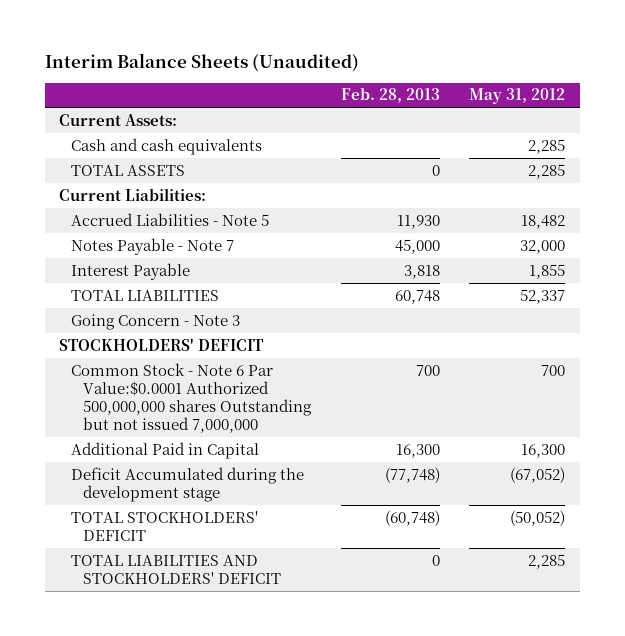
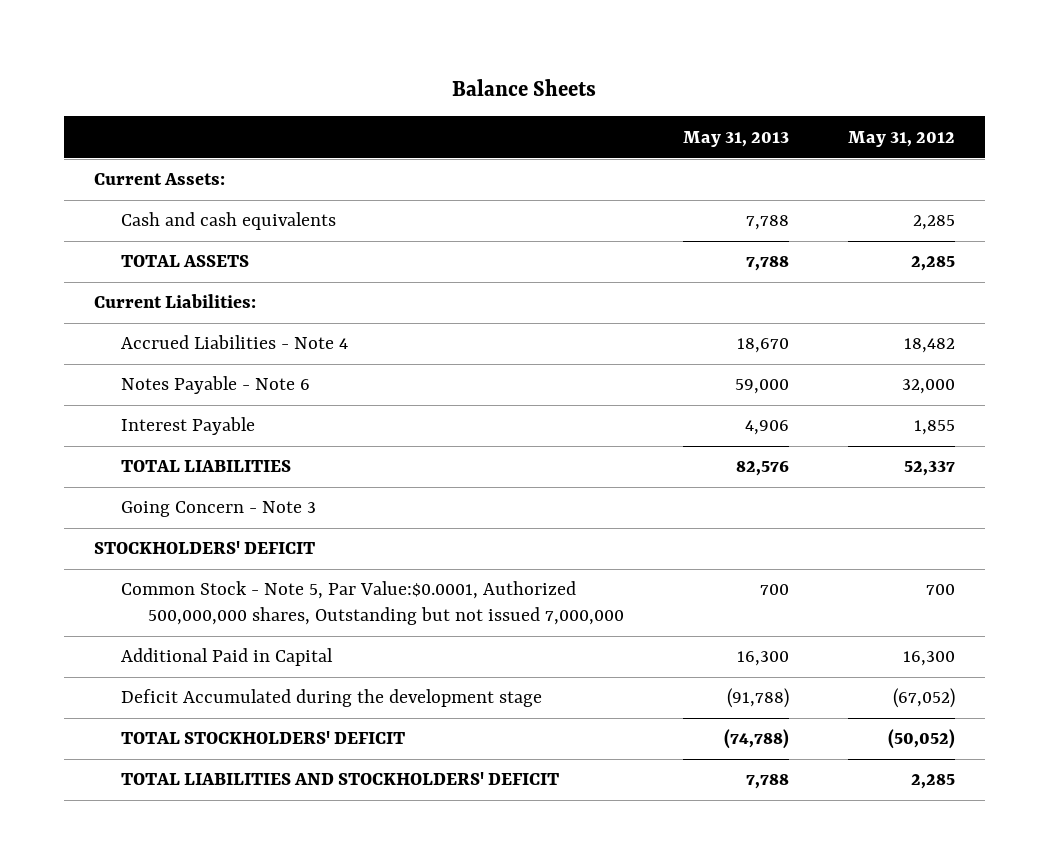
- Interim Balance Sheets (Unaudited)
+ Balance Sheets
- | Feb. 28, 2013 | May 31, 2012
+ | May 31, 2013 | May 31, 2012
- Accrued Liabilities - Note 5 | 11,930 | 18,482
- Notes Payable - Note 7 | 45,000 | 32,000
+ Accrued Liabilities - Note 4 | 18,670 | 18,482
+ Notes Payable - Note 6 | 59,000 | 32,000
- Common Stock - Note 6 Par Value:$0.0001 Authorized 500,000,000 shares Outstanding but not issued 7,000,000 | 700 | 700
+ Common Stock - Note 5, Par Value:$0.0001, Authorized 500,000,000 shares, Outstanding but not issued 7,000,000 | 700 | 700

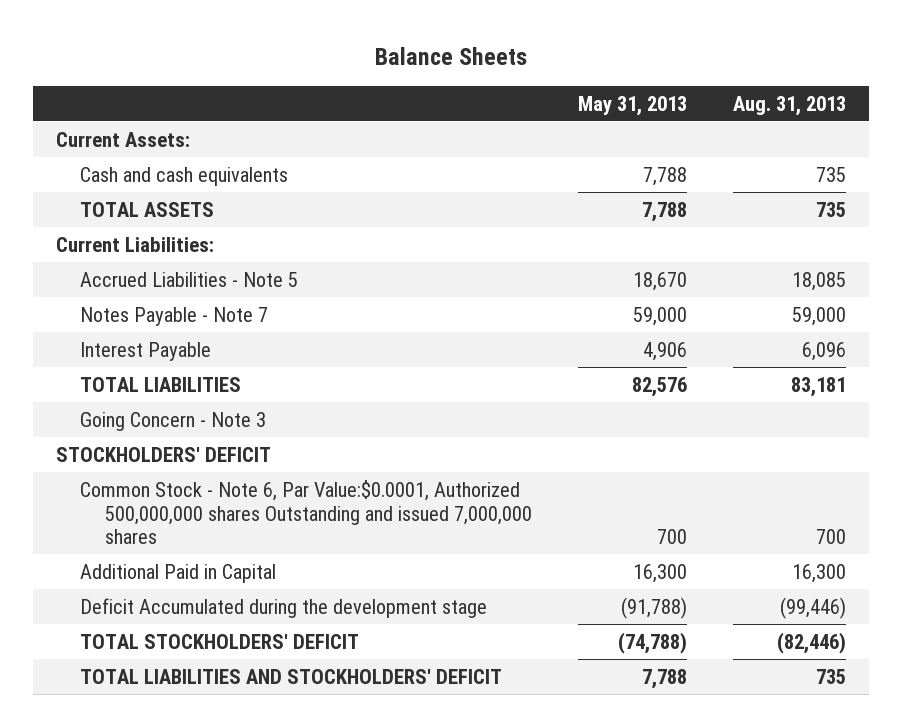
- | May 31, 2013 | May 31, 2012
+ | May 31, 2013 | Aug. 31, 2013
- Accrued Liabilities - Note 4 | 18,670 | 18,482
- Notes Payable - Note 6 | 59,000 | 32,000
+ Accrued Liabilities - Note 5 | 18,670 | 18,085
+ Notes Payable - Note 7 | 59,000 | 59,000
- Common Stock - Note 5, Par Value:$0.0001, Authorized 500,000,000 shares, Outstanding but not issued 7,000,000 | 700 | 700
+ Common Stock - Note 6, Par Value:$0.0001, Authorized 500,000,000 shares Outstanding and issued 7,000,000 shares | 700 | 700

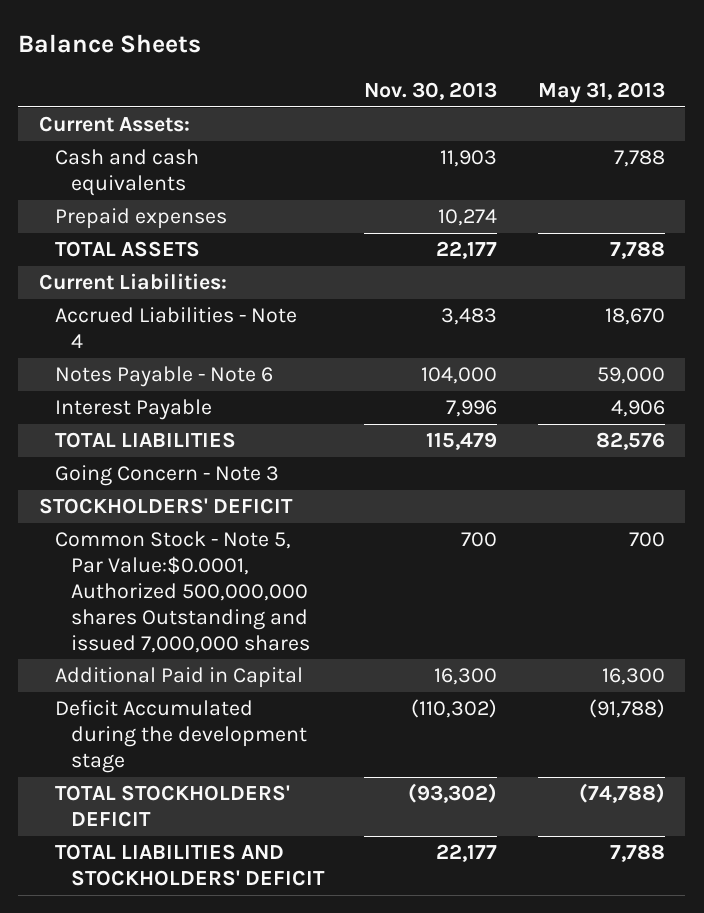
- | May 31, 2013 | Aug. 31, 2013
+ | Nov. 30, 2013 | May 31, 2013
+ Prepaid expenses | 10,274 |
- Accrued Liabilities - Note 5 | 18,670 | 18,085
- Notes Payable - Note 7 | 59,000 | 59,000
+ Accrued Liabilities - Note 4 | 3,483 | 18,670
+ Notes Payable - Note 6 | 104,000 | 59,000
- Common Stock - Note 6, Par Value:$0.0001, Authorized 500,000,000 shares Outstanding and issued 7,000,000 shares | 700 | 700
+ Common Stock - Note 5, Par Value:$0.0001, Authorized 500,000,000 shares Outstanding and issued 7,000,000 shares | 700 | 700

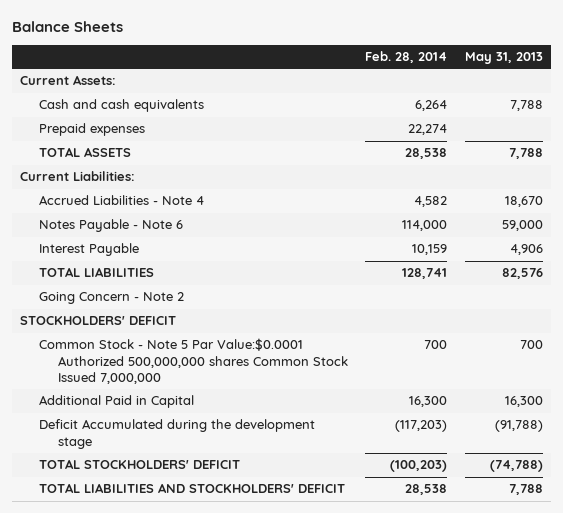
- | Nov. 30, 2013 | May 31, 2013
+ | Feb. 28, 2014 | May 31, 2013
- Going Concern - Note 3
+ Going Concern - Note 2
- Common Stock - Note 5, Par Value:$0.0001, Authorized 500,000,000 shares Outstanding and issued 7,000,000 shares | 700 | 700
+ Common Stock - Note 5 Par Value:$0.0001 Authorized 500,000,000 shares Common Stock Issued 7,000,000 | 700 | 700

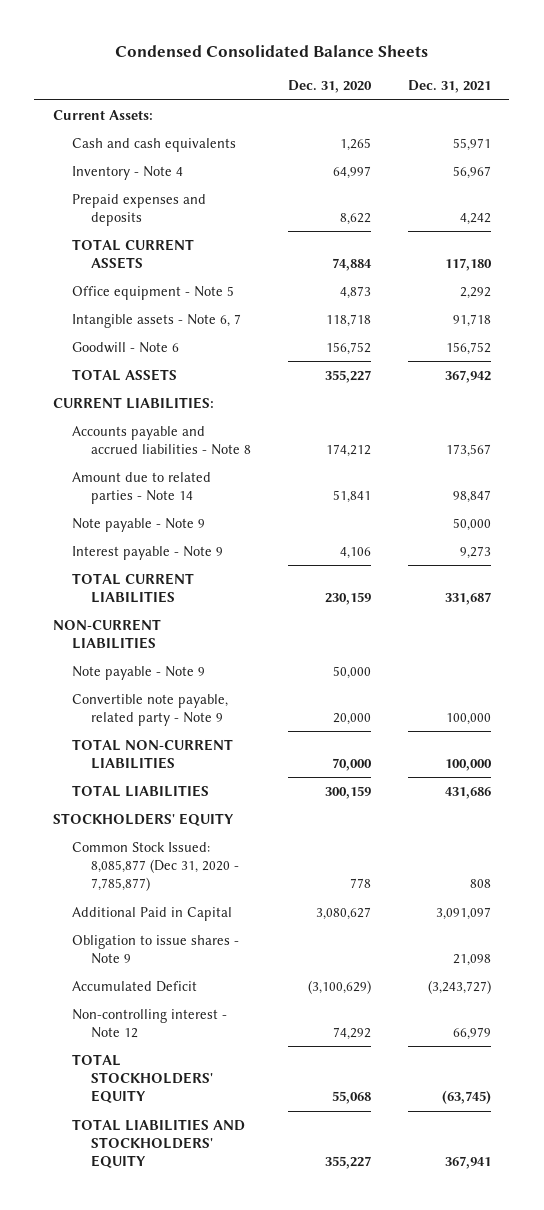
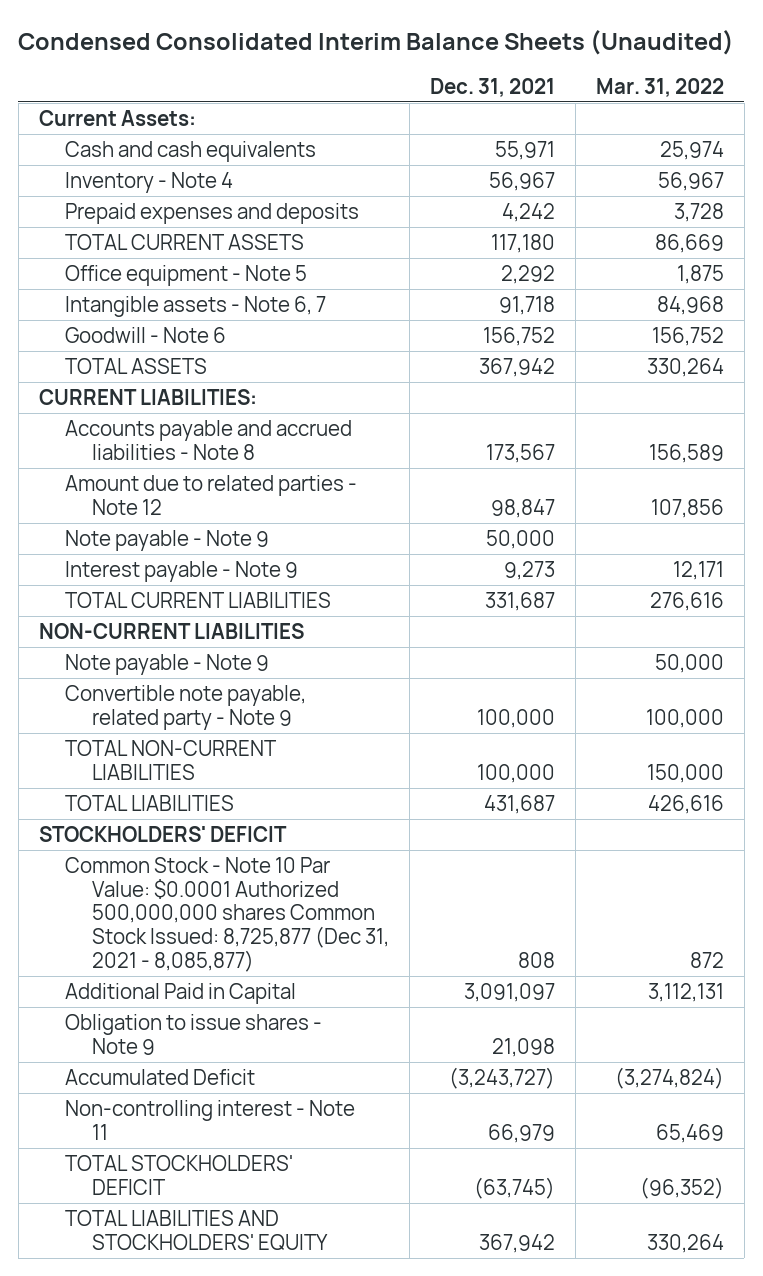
- Condensed Consolidated Balance Sheets
+ Condensed Consolidated Interim Balance Sheets (Unaudited)
- | Dec. 31, 2020 | Dec. 31, 2021
+ | Dec. 31, 2021 | Mar. 31, 2022
- Amount due to related parties - Note 14 | 51,841 | 98,847
+ Amount due to related parties - Note 12 | 98,847 | 107,856
- TOTAL LIABILITIES | 300,159 | 431,686
- STOCKHOLDERS' EQUITY
- Common Stock Issued: 8,085,877 (Dec 31, 2020 - 7,785,877) | 778 | 808
+ TOTAL LIABILITIES | 431,687 | 426,616
+ STOCKHOLDERS' DEFICIT
+ Common Stock - Note 10 Par Value: $0.0001 Authorized 500,000,000 shares Common Stock Issued: 8,725,877 (Dec 31, 2021 - 8,085,877) | 808 | 872
- Non-controlling interest - Note 12 | 74,292 | 66,979
- TOTAL STOCKHOLDERS' EQUITY | 55,068 | (63,745)
- TOTAL LIABILITIES AND STOCKHOLDERS' EQUITY | 355,227 | 367,941
+ Non-controlling interest - Note 11 | 66,979 | 65,469
+ TOTAL STOCKHOLDERS' DEFICIT | (63,745) | (96,352)
+ TOTAL LIABILITIES AND STOCKHOLDERS' EQUITY | 367,942 | 330,264

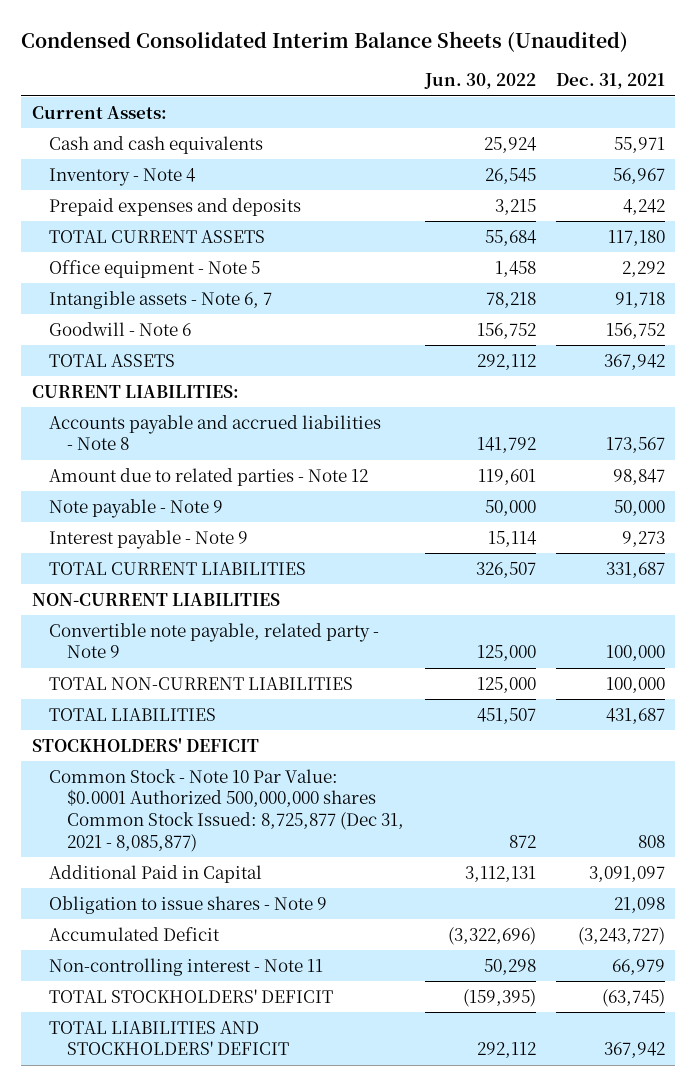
- | Dec. 31, 2021 | Mar. 31, 2022
+ | Jun. 30, 2022 | Dec. 31, 2021
- Note payable - Note 9 | | 50,000
- TOTAL LIABILITIES AND STOCKHOLDERS' EQUITY | 367,942 | 330,264
+ TOTAL LIABILITIES AND STOCKHOLDERS' DEFICIT | 292,112 | 367,942

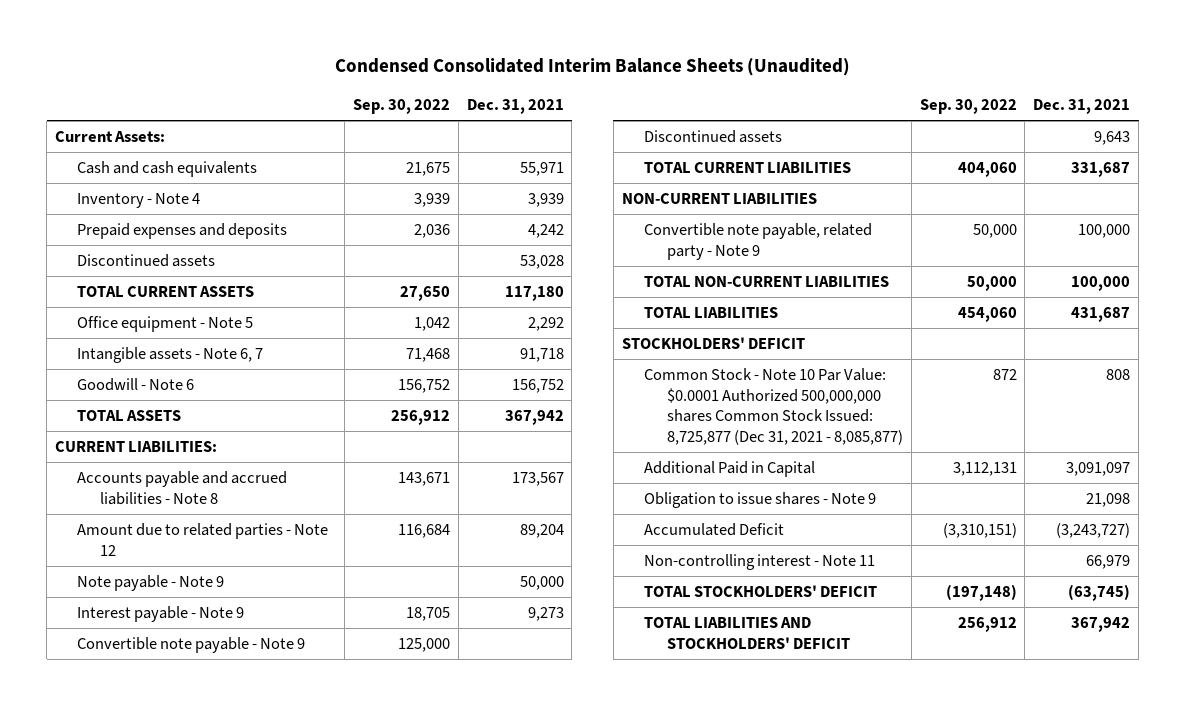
- | Jun. 30, 2022 | Dec. 31, 2021
+ | Sep. 30, 2022 | Dec. 31, 2021
- Inventory - Note 4 | 26,545 | 56,967
+ Inventory - Note 4 | 3,939 | 3,939
+ Discontinued assets | | 53,028
- Amount due to related parties - Note 12 | 119,601 | 98,847
+ Amount due to related parties - Note 12 | 116,684 | 89,204
+ Convertible note payable - Note 9 | 125,000 |
+ Discontinued assets | | 9,643

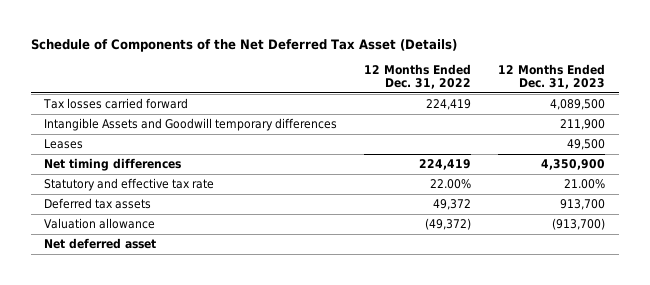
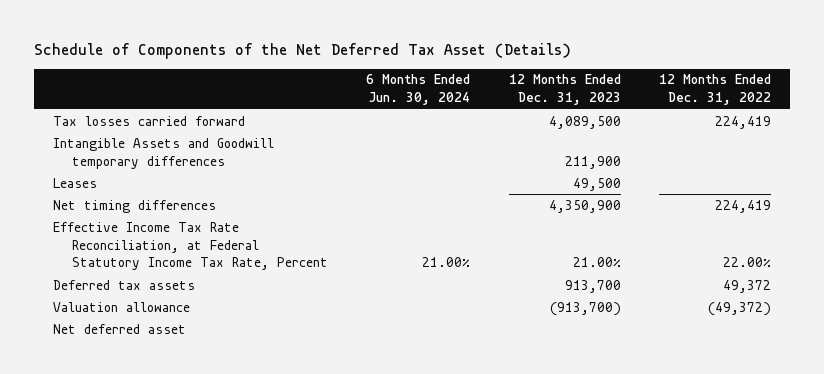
- | 12 Months Ended Dec. 31, 2022 | 12 Months Ended Dec. 31, 2023
+ | 6 Months Ended Jun. 30, 2024 | 12 Months Ended Dec. 31, 2023 | 12 Months Ended Dec. 31, 2022
- Statutory and effective tax rate | 22.00% | 21.00%
+ Effective Income Tax Rate Reconciliation, at Federal Statutory Income Tax Rate, Percent | 21.00% | 21.00% | 22.00%

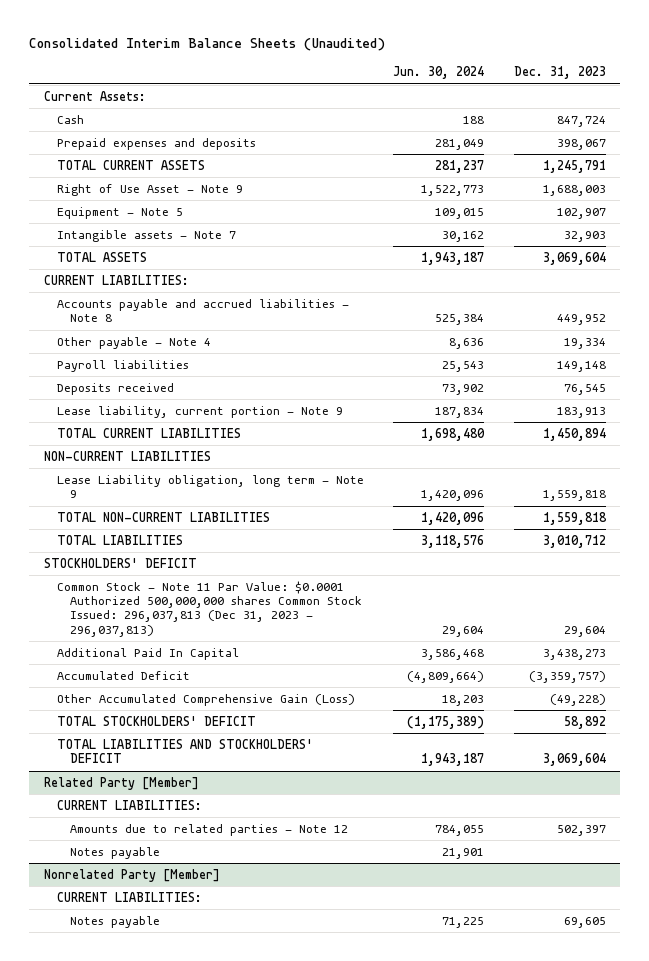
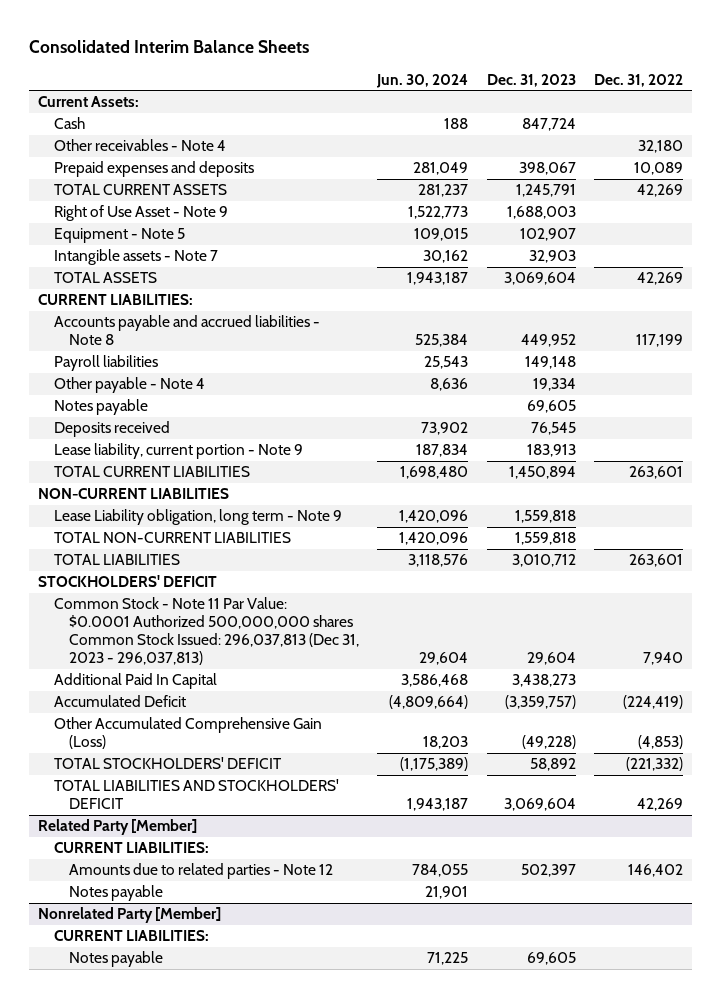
- Consolidated Interim Balance Sheets (Unaudited)
+ Consolidated Interim Balance Sheets
- | Jun. 30, 2024 | Dec. 31, 2023
+ | Jun. 30, 2024 | Dec. 31, 2023 | Dec. 31, 2022
+ Other receivables - Note 4 | | | 32,180
moved down: Other payable - Note 4 | 8,636 | 19,334 |
+ Notes payable | | 69,605 |

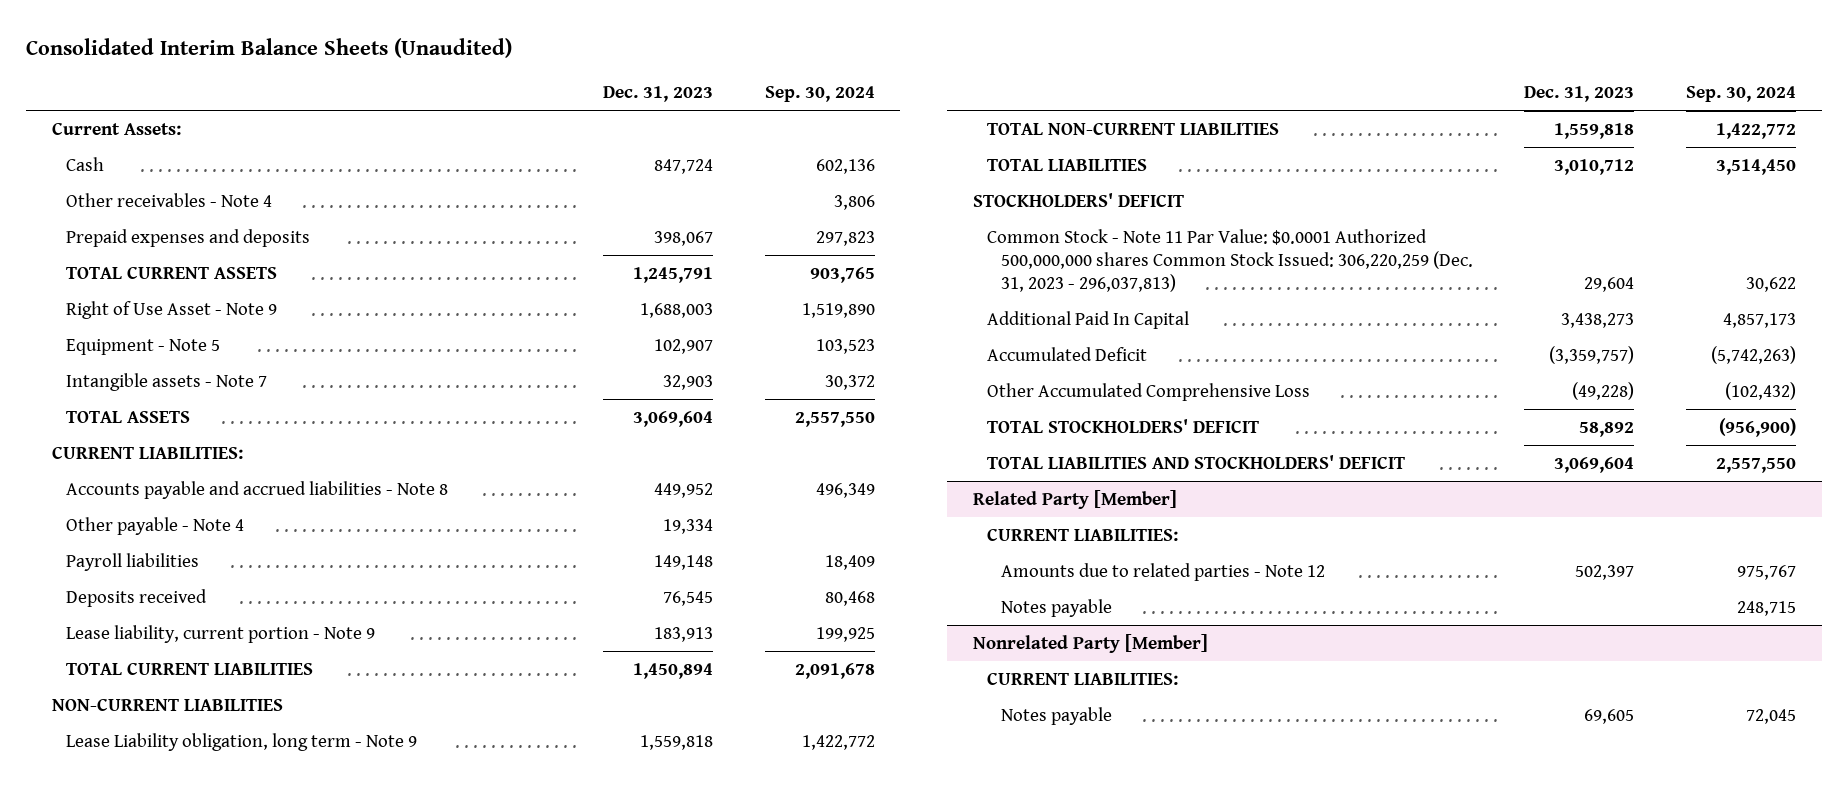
- Consolidated Interim Balance Sheets
+ Consolidated Interim Balance Sheets (Unaudited)
- | Jun. 30, 2024 | Dec. 31, 2023 | Dec. 31, 2022
+ | Dec. 31, 2023 | Sep. 30, 2024
- Notes payable | | 69,605 |
moved down: Payroll liabilities | 149,148 | 18,409
- Common Stock - Note 11 Par Value: $0.0001 Authorized 500,000,000 shares Common Stock Issued: 296,037,813 (Dec 31, 2023 - 296,037,813) | 29,604 | 29,604 | 7,940
+ Common Stock - Note 11 Par Value: $0.0001 Authorized 500,000,000 shares Common Stock Issued: 306,220,259 (Dec. 31, 2023 - 296,037,813) | 29,604 | 30,622
- Other Accumulated Comprehensive Gain (Loss) | 18,203 | (49,228) | (4,853)
+ Other Accumulated Comprehensive Loss | (49,228) | (102,432)

